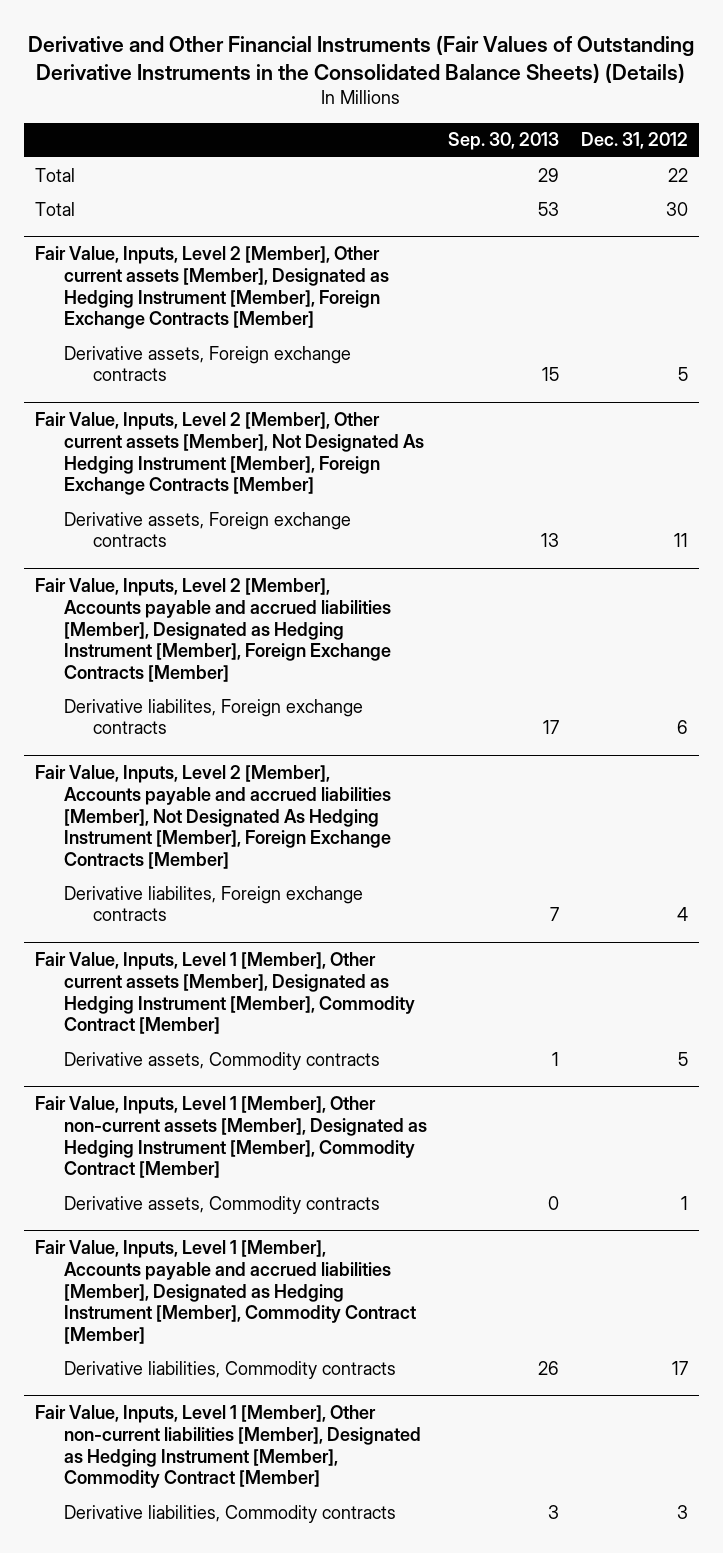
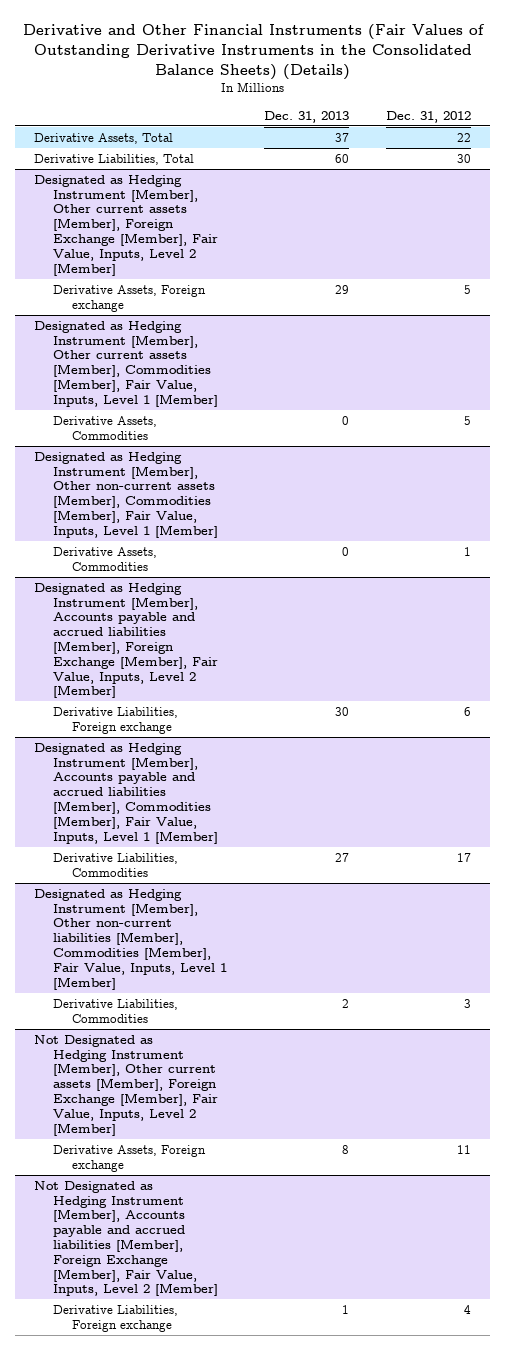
- | Sep. 30, 2013 | Dec. 31, 2012
+ | Dec. 31, 2013 | Dec. 31, 2012
- Total | 29 | 22
- Total | 53 | 30
- Fair Value, Inputs, Level 2 [Member], Other current assets [Member], Designated as Hedging Instrument [Member], Foreign Exchange Contracts [Member]
- Derivative assets, Foreign exchange contracts | 15 | 5
- Fair Value, Inputs, Level 2 [Member], Other current assets [Member], Not Designated As Hedging Instrument [Member], Foreign Exchange Contracts [Member]
- Derivative assets, Foreign exchange contracts | 13 | 11
- Fair Value, Inputs, Level 2 [Member], Accounts payable and accrued liabilities [Member], Designated as Hedging Instrument [Member], Foreign Exchange Contracts [Member]
- Derivative liabilites, Foreign exchange contracts | 17 | 6
- Fair Value, Inputs, Level 2 [Member], Accounts payable and accrued liabilities [Member], Not Designated As Hedging Instrument [Member], Foreign Exchange Contracts [Member]
- Derivative liabilites, Foreign exchange contracts | 7 | 4
- Fair Value, Inputs, Level 1 [Member], Other current assets [Member], Designated as Hedging Instrument [Member], Commodity Contract [Member]
- Derivative assets, Commodity contracts | 1 | 5
- Fair Value, Inputs, Level 1 [Member], Other non-current assets [Member], Designated as Hedging Instrument [Member], Commodity Contract [Member]
- Derivative assets, Commodity contracts | 0 | 1
- Fair Value, Inputs, Level 1 [Member], Accounts payable and accrued liabilities [Member], Designated as Hedging Instrument [Member], Commodity Contract [Member]
- Derivative liabilities, Commodity contracts | 26 | 17
- Fair Value, Inputs, Level 1 [Member], Other non-current liabilities [Member], Designated as Hedging Instrument [Member], Commodity Contract [Member]
- Derivative liabilities, Commodity contracts | 3 | 3
+ Derivative Assets, Total | 37 | 22
+ Derivative Liabilities, Total | 60 | 30
+ Designated as Hedging Instrument [Member], Other current assets [Member], Foreign Exchange [Member], Fair Value, Inputs, Level 2 [Member]
+ Derivative Assets, Foreign exchange | 29 | 5
+ Designated as Hedging Instrument [Member], Other current assets [Member], Commodities [Member], Fair Value, Inputs, Level 1 [Member]
+ Derivative Assets, Commodities | 0 | 5
+ Designated as Hedging Instrument [Member], Other non-current assets [Member], Commodities [Member], Fair Value, Inputs, Level 1 [Member]
+ Derivative Assets, Commodities | 0 | 1
+ Designated as Hedging Instrument [Member], Accounts payable and accrued liabilities [Member], Foreign Exchange [Member], Fair Value, Inputs, Level 2 [Member]
+ Derivative Liabilities, Foreign exchange | 30 | 6
+ Designated as Hedging Instrument [Member], Accounts payable and accrued liabilities [Member], Commodities [Member], Fair Value, Inputs, Level 1 [Member]
+ Derivative Liabilities, Commodities | 27 | 17
+ Designated as Hedging Instrument [Member], Other non-current liabilities [Member], Commodities [Member], Fair Value, Inputs, Level 1 [Member]
+ Derivative Liabilities, Commodities | 2 | 3
+ Not Designated as Hedging Instrument [Member], Other current assets [Member], Foreign Exchange [Member], Fair Value, Inputs, Level 2 [Member]
+ Derivative Assets, Foreign exchange | 8 | 11
+ Not Designated as Hedging Instrument [Member], Accounts payable and accrued liabilities [Member], Foreign Exchange [Member], Fair Value, Inputs, Level 2 [Member]
+ Derivative Liabilities, Foreign exchange | 1 | 4

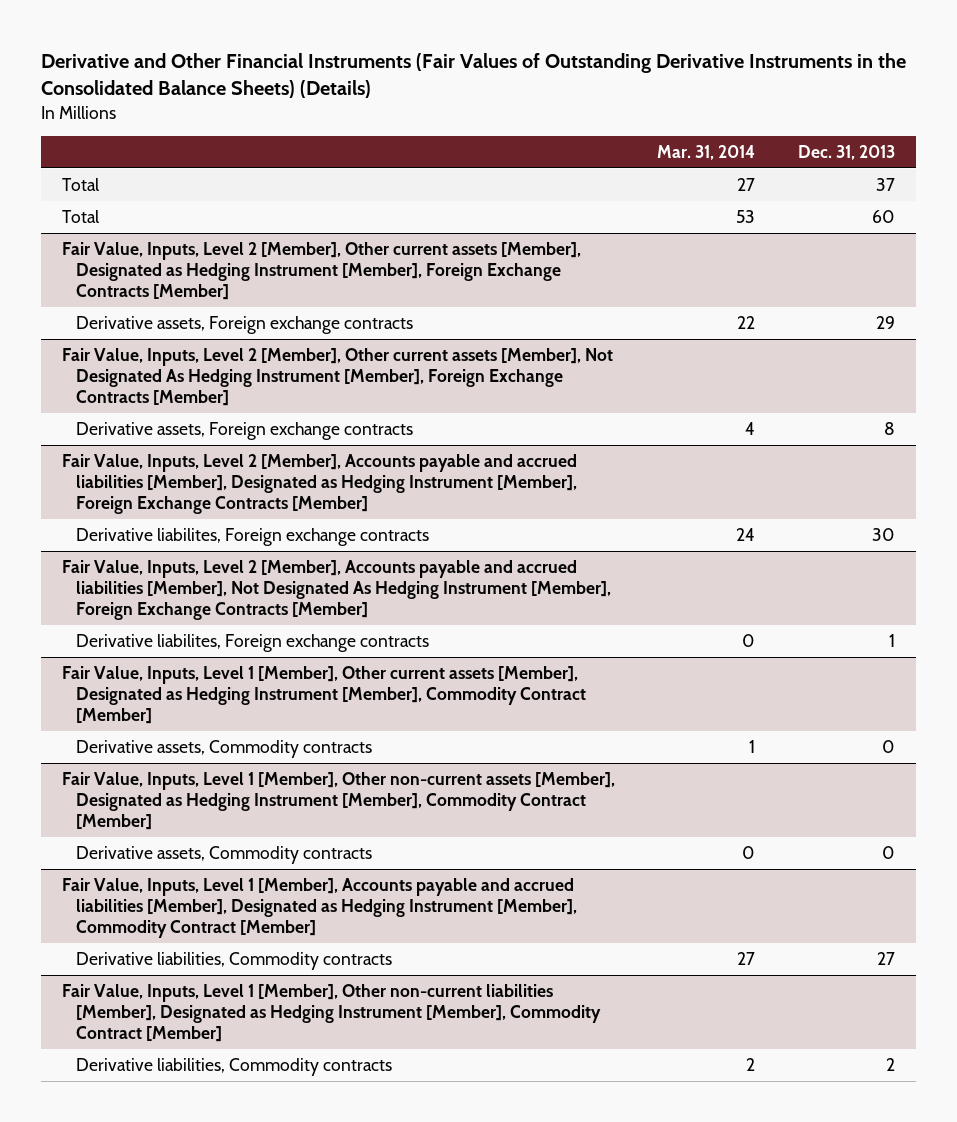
- | Dec. 31, 2013 | Dec. 31, 2012
+ | Mar. 31, 2014 | Dec. 31, 2013
- Derivative Assets, Total | 37 | 22
- Derivative Liabilities, Total | 60 | 30
- Designated as Hedging Instrument [Member], Other current assets [Member], Foreign Exchange [Member], Fair Value, Inputs, Level 2 [Member]
- Derivative Assets, Foreign exchange | 29 | 5
- Designated as Hedging Instrument [Member], Other current assets [Member], Commodities [Member], Fair Value, Inputs, Level 1 [Member]
- Derivative Assets, Commodities | 0 | 5
- Designated as Hedging Instrument [Member], Other non-current assets [Member], Commodities [Member], Fair Value, Inputs, Level 1 [Member]
- Derivative Assets, Commodities | 0 | 1
- Designated as Hedging Instrument [Member], Accounts payable and accrued liabilities [Member], Foreign Exchange [Member], Fair Value, Inputs, Level 2 [Member]
- Derivative Liabilities, Foreign exchange | 30 | 6
- Designated as Hedging Instrument [Member], Accounts payable and accrued liabilities [Member], Commodities [Member], Fair Value, Inputs, Level 1 [Member]
- Derivative Liabilities, Commodities | 27 | 17
- Designated as Hedging Instrument [Member], Other non-current liabilities [Member], Commodities [Member], Fair Value, Inputs, Level 1 [Member]
- Derivative Liabilities, Commodities | 2 | 3
- Not Designated as Hedging Instrument [Member], Other current assets [Member], Foreign Exchange [Member], Fair Value, Inputs, Level 2 [Member]
- Derivative Assets, Foreign exchange | 8 | 11
- Not Designated as Hedging Instrument [Member], Accounts payable and accrued liabilities [Member], Foreign Exchange [Member], Fair Value, Inputs, Level 2 [Member]
- Derivative Liabilities, Foreign exchange | 1 | 4
+ Total | 27 | 37
+ Total | 53 | 60
+ Fair Value, Inputs, Level 2 [Member], Other current assets [Member], Designated as Hedging Instrument [Member], Foreign Exchange Contracts [Member]
+ Derivative assets, Foreign exchange contracts | 22 | 29
+ Fair Value, Inputs, Level 2 [Member], Other current assets [Member], Not Designated As Hedging Instrument [Member], Foreign Exchange Contracts [Member]
+ Derivative assets, Foreign exchange contracts | 4 | 8
+ Fair Value, Inputs, Level 2 [Member], Accounts payable and accrued liabilities [Member], Designated as Hedging Instrument [Member], Foreign Exchange Contracts [Member]
+ Derivative liabilites, Foreign exchange contracts | 24 | 30
+ Fair Value, Inputs, Level 2 [Member], Accounts payable and accrued liabilities [Member], Not Designated As Hedging Instrument [Member], Foreign Exchange Contracts [Member]
+ Derivative liabilites, Foreign exchange contracts | 0 | 1
+ Fair Value, Inputs, Level 1 [Member], Other current assets [Member], Designated as Hedging Instrument [Member], Commodity Contract [Member]
+ Derivative assets, Commodity contracts | 1 | 0
+ Fair Value, Inputs, Level 1 [Member], Other non-current assets [Member], Designated as Hedging Instrument [Member], Commodity Contract [Member]
+ Derivative assets, Commodity contracts | 0 | 0
+ Fair Value, Inputs, Level 1 [Member], Accounts payable and accrued liabilities [Member], Designated as Hedging Instrument [Member], Commodity Contract [Member]
+ Derivative liabilities, Commodity contracts | 27 | 27
+ Fair Value, Inputs, Level 1 [Member], Other non-current liabilities [Member], Designated as Hedging Instrument [Member], Commodity Contract [Member]
+ Derivative liabilities, Commodity contracts | 2 | 2

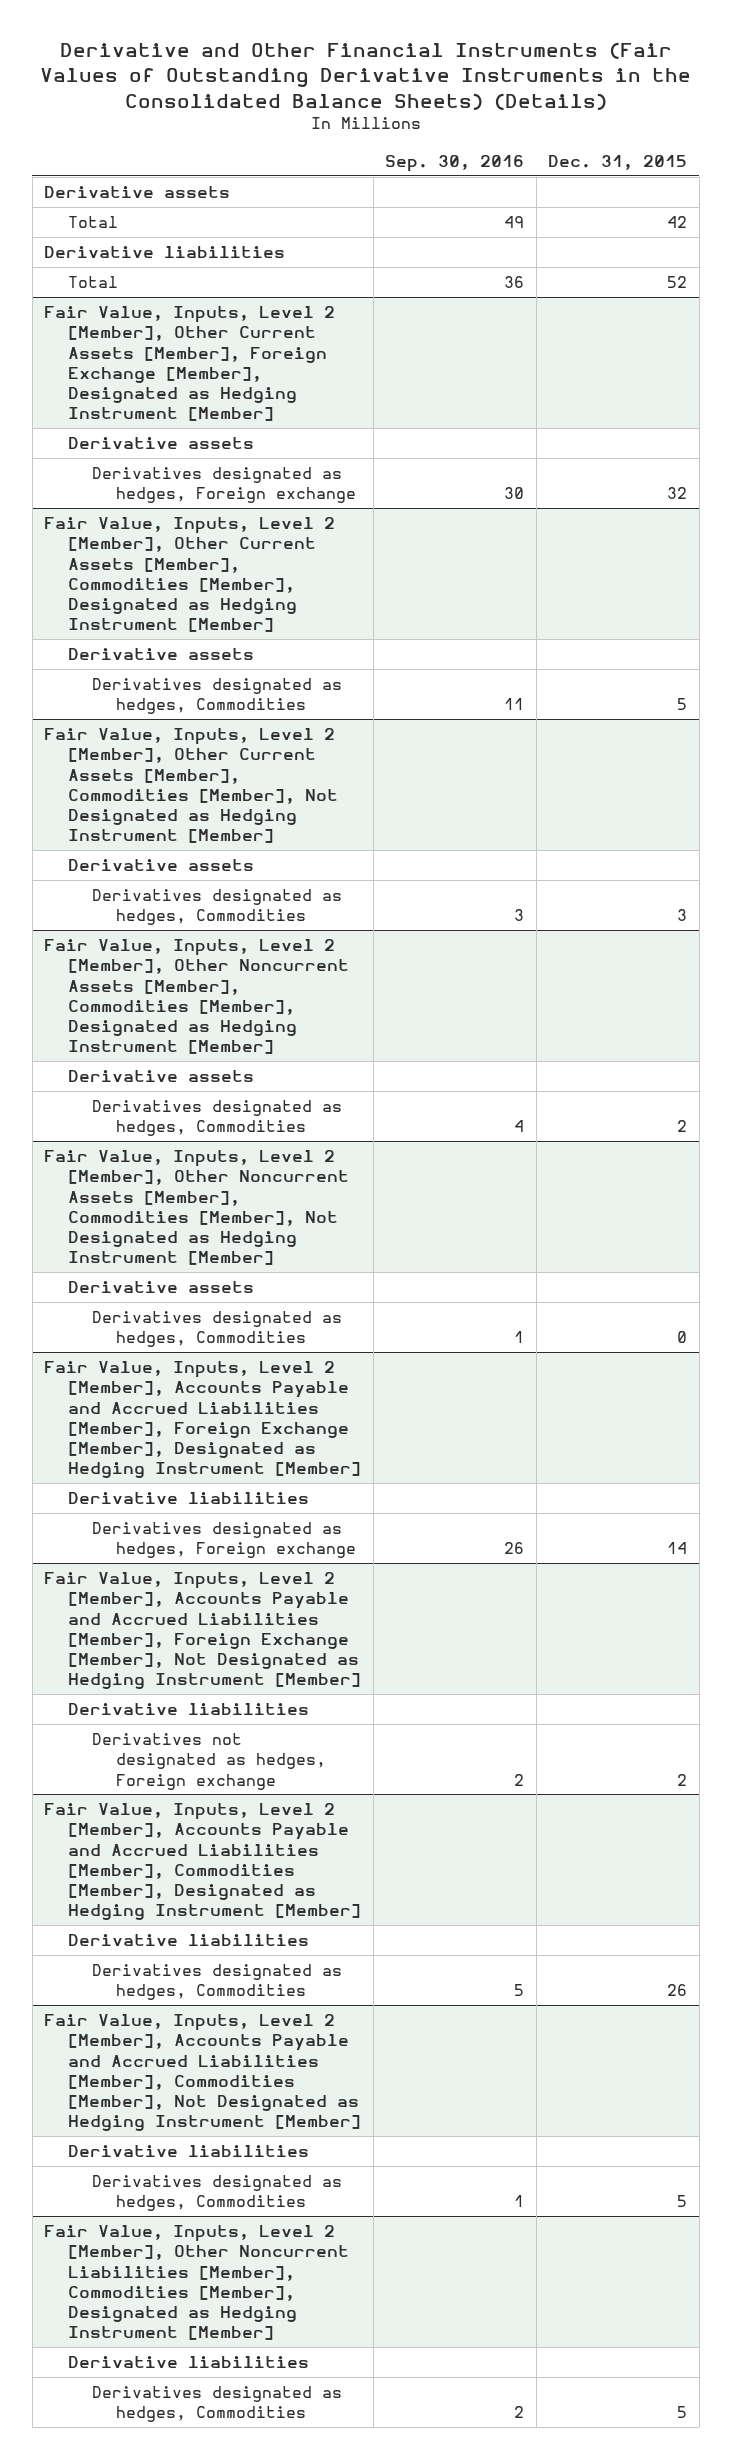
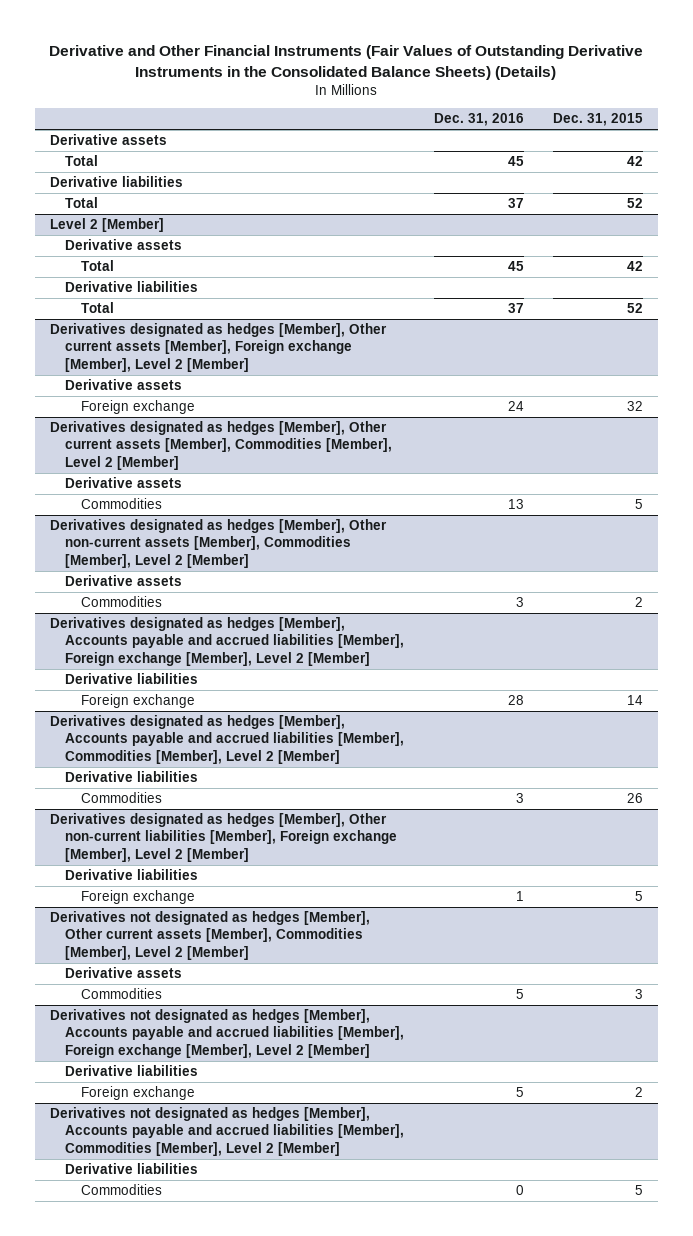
- | Sep. 30, 2016 | Dec. 31, 2015
+ | Dec. 31, 2016 | Dec. 31, 2015
- Fair Value, Inputs, Level 2 [Member], Other Current Assets [Member], Foreign Exchange [Member], Designated as Hedging Instrument [Member]
- Derivative assets
- Derivatives designated as hedges, Foreign exchange | 30 | 32
- Fair Value, Inputs, Level 2 [Member], Other Current Assets [Member], Commodities [Member], Designated as Hedging Instrument [Member]
+ Level 2 [Member]
- Derivatives designated as hedges, Commodities | 11 | 5
- Fair Value, Inputs, Level 2 [Member], Other Current Assets [Member], Commodities [Member], Not Designated as Hedging Instrument [Member]
+ Total | 45 | 42
+ Derivative liabilities
+ Total | 37 | 52
+ Derivatives designated as hedges [Member], Other current assets [Member], Foreign exchange [Member], Level 2 [Member]
- Derivatives designated as hedges, Commodities | 3 | 3
- Fair Value, Inputs, Level 2 [Member], Other Noncurrent Assets [Member], Commodities [Member], Designated as Hedging Instrument [Member]
+ Foreign exchange | 24 | 32
+ Derivatives designated as hedges [Member], Other current assets [Member], Commodities [Member], Level 2 [Member]
- Derivatives designated as hedges, Commodities | 4 | 2
- Fair Value, Inputs, Level 2 [Member], Other Noncurrent Assets [Member], Commodities [Member], Not Designated as Hedging Instrument [Member]
+ Commodities | 13 | 5
+ Derivatives designated as hedges [Member], Other non-current assets [Member], Commodities [Member], Level 2 [Member]
- Derivatives designated as hedges, Commodities | 1 | 0
- Fair Value, Inputs, Level 2 [Member], Accounts Payable and Accrued Liabilities [Member], Foreign Exchange [Member], Designated as Hedging Instrument [Member]
+ Commodities | 3 | 2
+ Derivatives designated as hedges [Member], Accounts payable and accrued liabilities [Member], Foreign exchange [Member], Level 2 [Member]
- Derivatives designated as hedges, Foreign exchange | 26 | 14
- Fair Value, Inputs, Level 2 [Member], Accounts Payable and Accrued Liabilities [Member], Foreign Exchange [Member], Not Designated as Hedging Instrument [Member]
+ Foreign exchange | 28 | 14
+ Derivatives designated as hedges [Member], Accounts payable and accrued liabilities [Member], Commodities [Member], Level 2 [Member]
- Derivatives not designated as hedges, Foreign exchange | 2 | 2
- Fair Value, Inputs, Level 2 [Member], Accounts Payable and Accrued Liabilities [Member], Commodities [Member], Designated as Hedging Instrument [Member]
+ Commodities | 3 | 26
+ Derivatives designated as hedges [Member], Other non-current liabilities [Member], Foreign exchange [Member], Level 2 [Member]
- Derivatives designated as hedges, Commodities | 5 | 26
- Fair Value, Inputs, Level 2 [Member], Accounts Payable and Accrued Liabilities [Member], Commodities [Member], Not Designated as Hedging Instrument [Member]
+ Foreign exchange | 1 | 5
+ Derivatives not designated as hedges [Member], Other current assets [Member], Commodities [Member], Level 2 [Member]
+ Derivative assets
+ Commodities | 5 | 3
+ Derivatives not designated as hedges [Member], Accounts payable and accrued liabilities [Member], Foreign exchange [Member], Level 2 [Member]
- Derivatives designated as hedges, Commodities | 1 | 5
- Fair Value, Inputs, Level 2 [Member], Other Noncurrent Liabilities [Member], Commodities [Member], Designated as Hedging Instrument [Member]
+ Foreign exchange | 5 | 2
+ Derivatives not designated as hedges [Member], Accounts payable and accrued liabilities [Member], Commodities [Member], Level 2 [Member]
- Derivatives designated as hedges, Commodities | 2 | 5
+ Commodities | 0 | 5

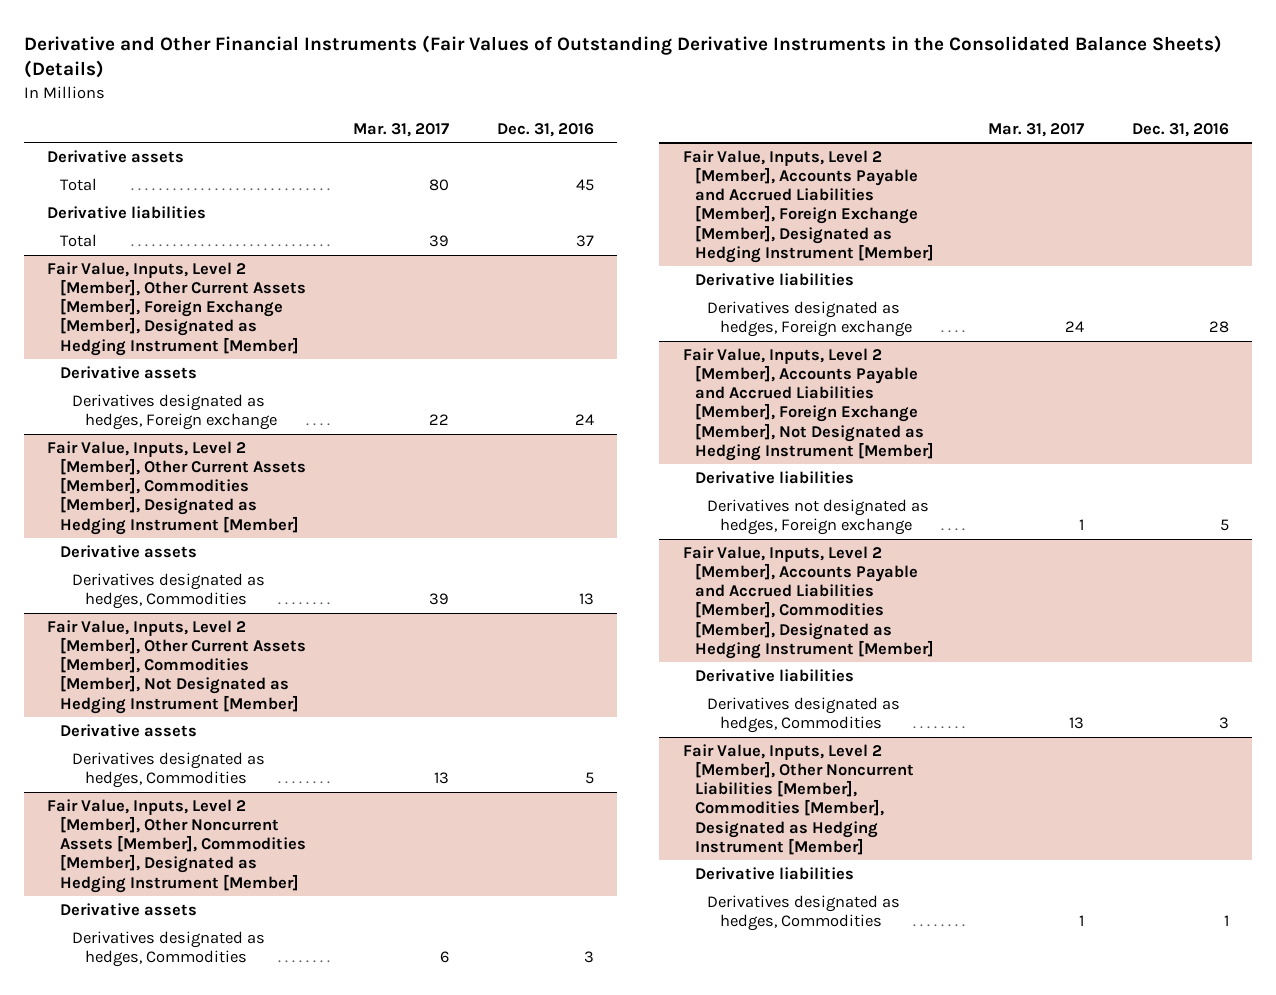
- | Dec. 31, 2016 | Dec. 31, 2015
+ | Mar. 31, 2017 | Dec. 31, 2016
- Level 2 [Member]
+ Fair Value, Inputs, Level 2 [Member], Other Current Assets [Member], Foreign Exchange [Member], Designated as Hedging Instrument [Member]
- Total | 45 | 42
- Derivative liabilities
- Total | 37 | 52
- Derivatives designated as hedges [Member], Other current assets [Member], Foreign exchange [Member], Level 2 [Member]
+ Derivatives designated as hedges, Foreign exchange | 22 | 24
+ Fair Value, Inputs, Level 2 [Member], Other Current Assets [Member], Commodities [Member], Designated as Hedging Instrument [Member]
- Foreign exchange | 24 | 32
- Derivatives designated as hedges [Member], Other current assets [Member], Commodities [Member], Level 2 [Member]
+ Derivatives designated as hedges, Commodities | 39 | 13
+ Fair Value, Inputs, Level 2 [Member], Other Current Assets [Member], Commodities [Member], Not Designated as Hedging Instrument [Member]
- Commodities | 13 | 5
- Derivatives designated as hedges [Member], Other non-current assets [Member], Commodities [Member], Level 2 [Member]
+ Derivatives designated as hedges, Commodities | 13 | 5
+ Fair Value, Inputs, Level 2 [Member], Other Noncurrent Assets [Member], Commodities [Member], Designated as Hedging Instrument [Member]
- Commodities | 3 | 2
- Derivatives designated as hedges [Member], Accounts payable and accrued liabilities [Member], Foreign exchange [Member], Level 2 [Member]
- Derivative liabilities
- Foreign exchange | 28 | 14
- Derivatives designated as hedges [Member], Accounts payable and accrued liabilities [Member], Commodities [Member], Level 2 [Member]
+ Derivatives designated as hedges, Commodities | 6 | 3
+ Fair Value, Inputs, Level 2 [Member], Accounts Payable and Accrued Liabilities [Member], Foreign Exchange [Member], Designated as Hedging Instrument [Member]
- Commodities | 3 | 26
- Derivatives designated as hedges [Member], Other non-current liabilities [Member], Foreign exchange [Member], Level 2 [Member]
+ Derivatives designated as hedges, Foreign exchange | 24 | 28
+ Fair Value, Inputs, Level 2 [Member], Accounts Payable and Accrued Liabilities [Member], Foreign Exchange [Member], Not Designated as Hedging Instrument [Member]
- Foreign exchange | 1 | 5
- Derivatives not designated as hedges [Member], Other current assets [Member], Commodities [Member], Level 2 [Member]
- Derivative assets
- Commodities | 5 | 3
- Derivatives not designated as hedges [Member], Accounts payable and accrued liabilities [Member], Foreign exchange [Member], Level 2 [Member]
+ Derivatives not designated as hedges, Foreign exchange | 1 | 5
+ Fair Value, Inputs, Level 2 [Member], Accounts Payable and Accrued Liabilities [Member], Commodities [Member], Designated as Hedging Instrument [Member]
- Foreign exchange | 5 | 2
- Derivatives not designated as hedges [Member], Accounts payable and accrued liabilities [Member], Commodities [Member], Level 2 [Member]
+ Derivatives designated as hedges, Commodities | 13 | 3
+ Fair Value, Inputs, Level 2 [Member], Other Noncurrent Liabilities [Member], Commodities [Member], Designated as Hedging Instrument [Member]
- Commodities | 0 | 5
+ Derivatives designated as hedges, Commodities | 1 | 1

